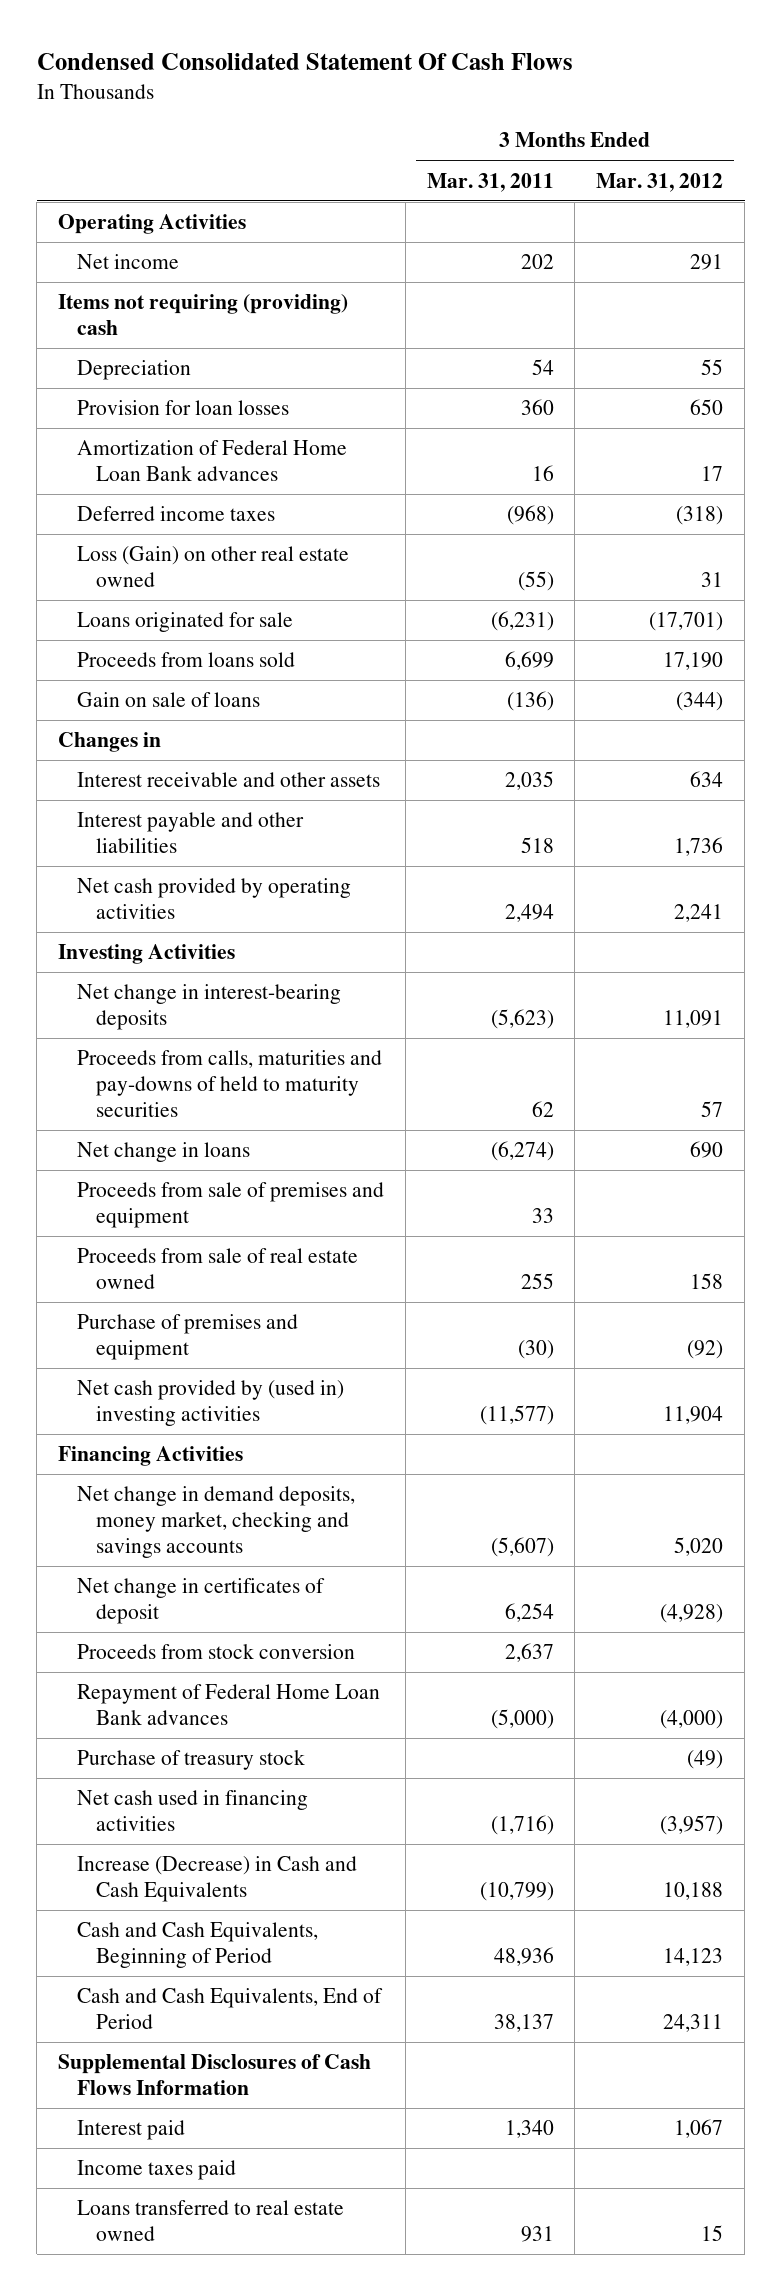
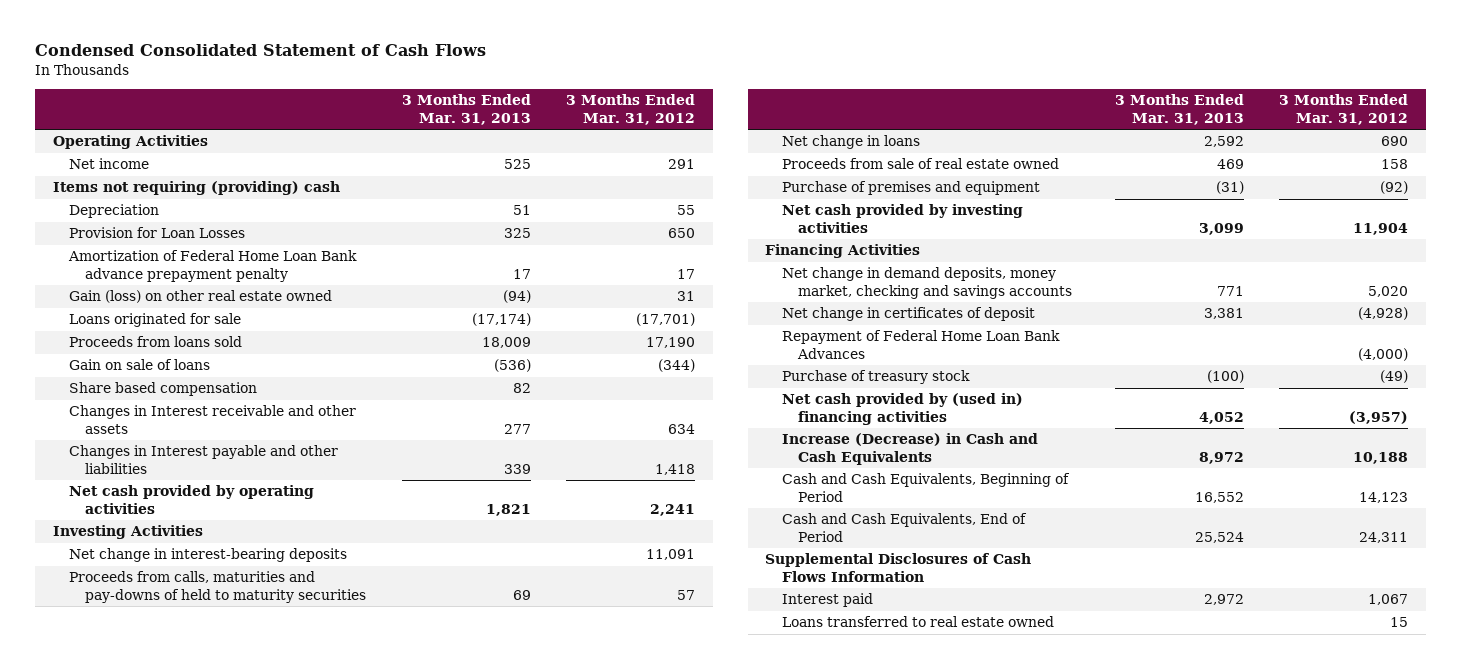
- Condensed Consolidated Statement Of Cash Flows
+ Condensed Consolidated Statement of Cash Flows
- | 3 Months Ended Mar. 31, 2011 | 3 Months Ended Mar. 31, 2012
+ | 3 Months Ended Mar. 31, 2013 | 3 Months Ended Mar. 31, 2012
- Provision for loan losses | 360 | 650
- Amortization of Federal Home Loan Bank advances | 16 | 17
- Deferred income taxes | (968) | (318)
- Loss (Gain) on other real estate owned | (55) | 31
+ Provision for Loan Losses | 325 | 650
+ Amortization of Federal Home Loan Bank advance prepayment penalty | 17 | 17
+ Gain (loss) on other real estate owned | (94) | 31
- Changes in
- Interest receivable and other assets | 2,035 | 634
- Interest payable and other liabilities | 518 | 1,736
+ Share based compensation | 82 |
+ Changes in Interest receivable and other assets | 277 | 634
+ Changes in Interest payable and other liabilities | 339 | 1,418
- Proceeds from sale of premises and equipment | 33 |
- Net cash provided by (used in) investing activities | (11,577) | 11,904
+ Net cash provided by investing activities | 3,099 | 11,904
- Proceeds from stock conversion | 2,637 |
- Repayment of Federal Home Loan Bank advances | (5,000) | (4,000)
+ Repayment of Federal Home Loan Bank Advances | | (4,000)
- Net cash used in financing activities | (1,716) | (3,957)
+ Net cash provided by (used in) financing activities | 4,052 | (3,957)
- Income taxes paid

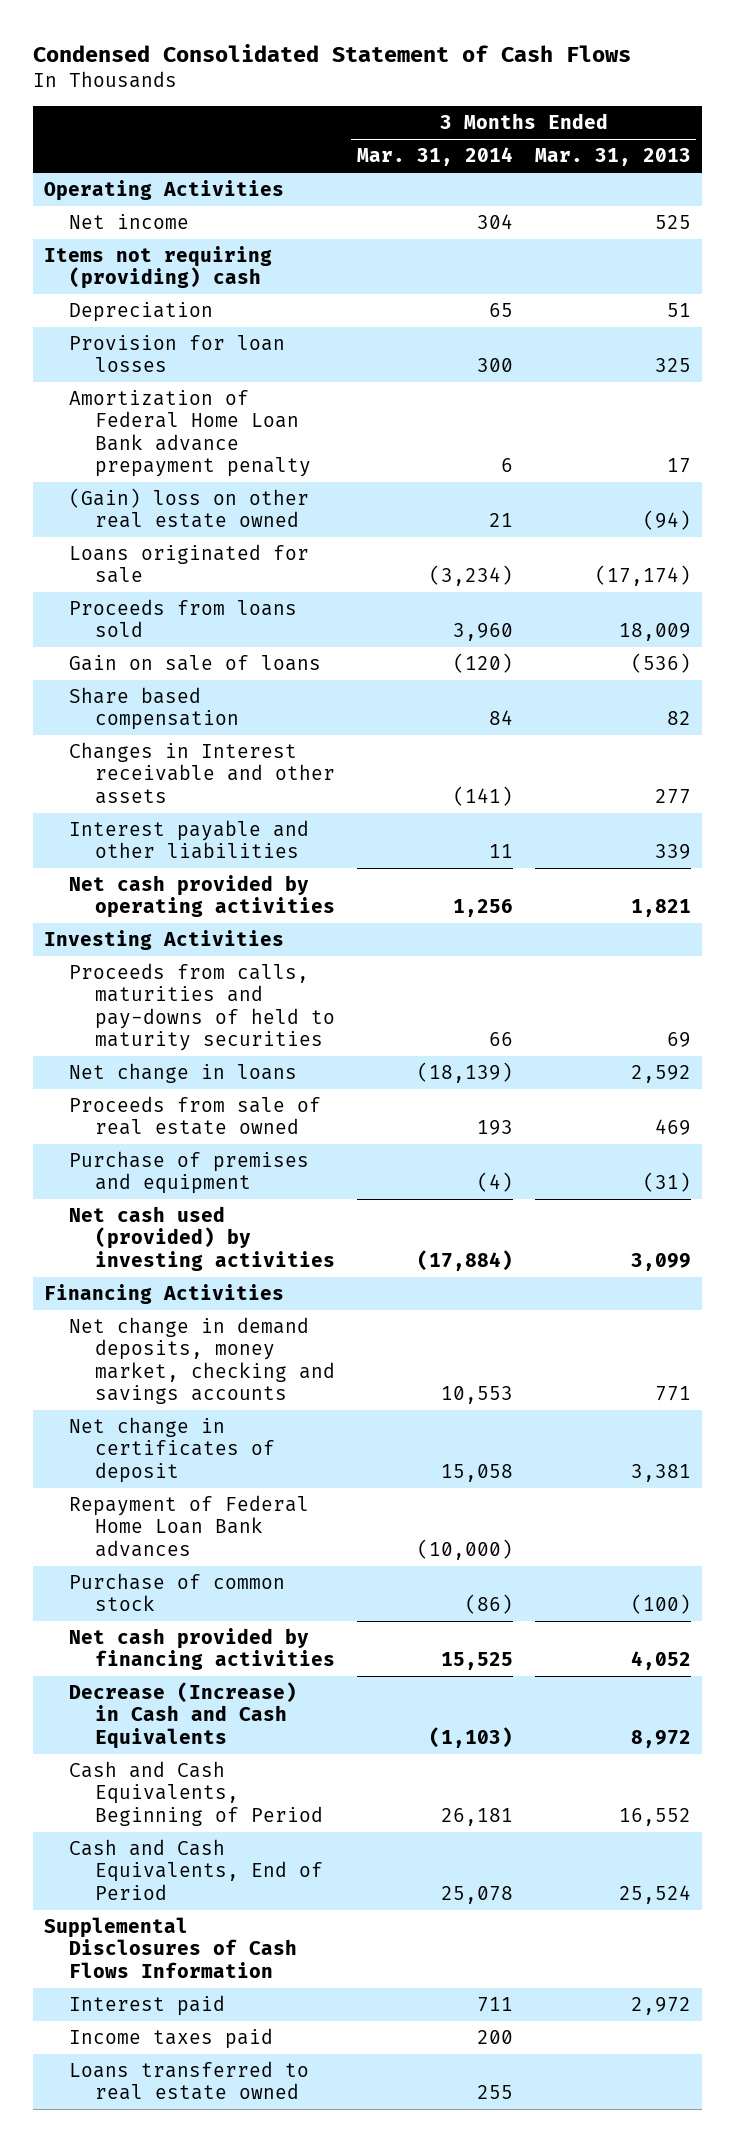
- | 3 Months Ended Mar. 31, 2013 | 3 Months Ended Mar. 31, 2012
+ | 3 Months Ended Mar. 31, 2014 | 3 Months Ended Mar. 31, 2013
- Provision for Loan Losses | 325 | 650
+ Provision for loan losses | 300 | 325
- Gain (loss) on other real estate owned | (94) | 31
+ (Gain) loss on other real estate owned | 21 | (94)
- Changes in Interest payable and other liabilities | 339 | 1,418
+ Interest payable and other liabilities | 11 | 339
- Net change in interest-bearing deposits | | 11,091
- Net cash provided by investing activities | 3,099 | 11,904
+ Net cash used (provided) by investing activities | (17,884) | 3,099
- Repayment of Federal Home Loan Bank Advances | | (4,000)
- Purchase of treasury stock | (100) | (49)
- Net cash provided by (used in) financing activities | 4,052 | (3,957)
- Increase (Decrease) in Cash and Cash Equivalents | 8,972 | 10,188
+ Repayment of Federal Home Loan Bank advances | (10,000) |
+ Purchase of common stock | (86) | (100)
+ Net cash provided by financing activities | 15,525 | 4,052
+ Decrease (Increase) in Cash and Cash Equivalents | (1,103) | 8,972
+ Income taxes paid | 200 |

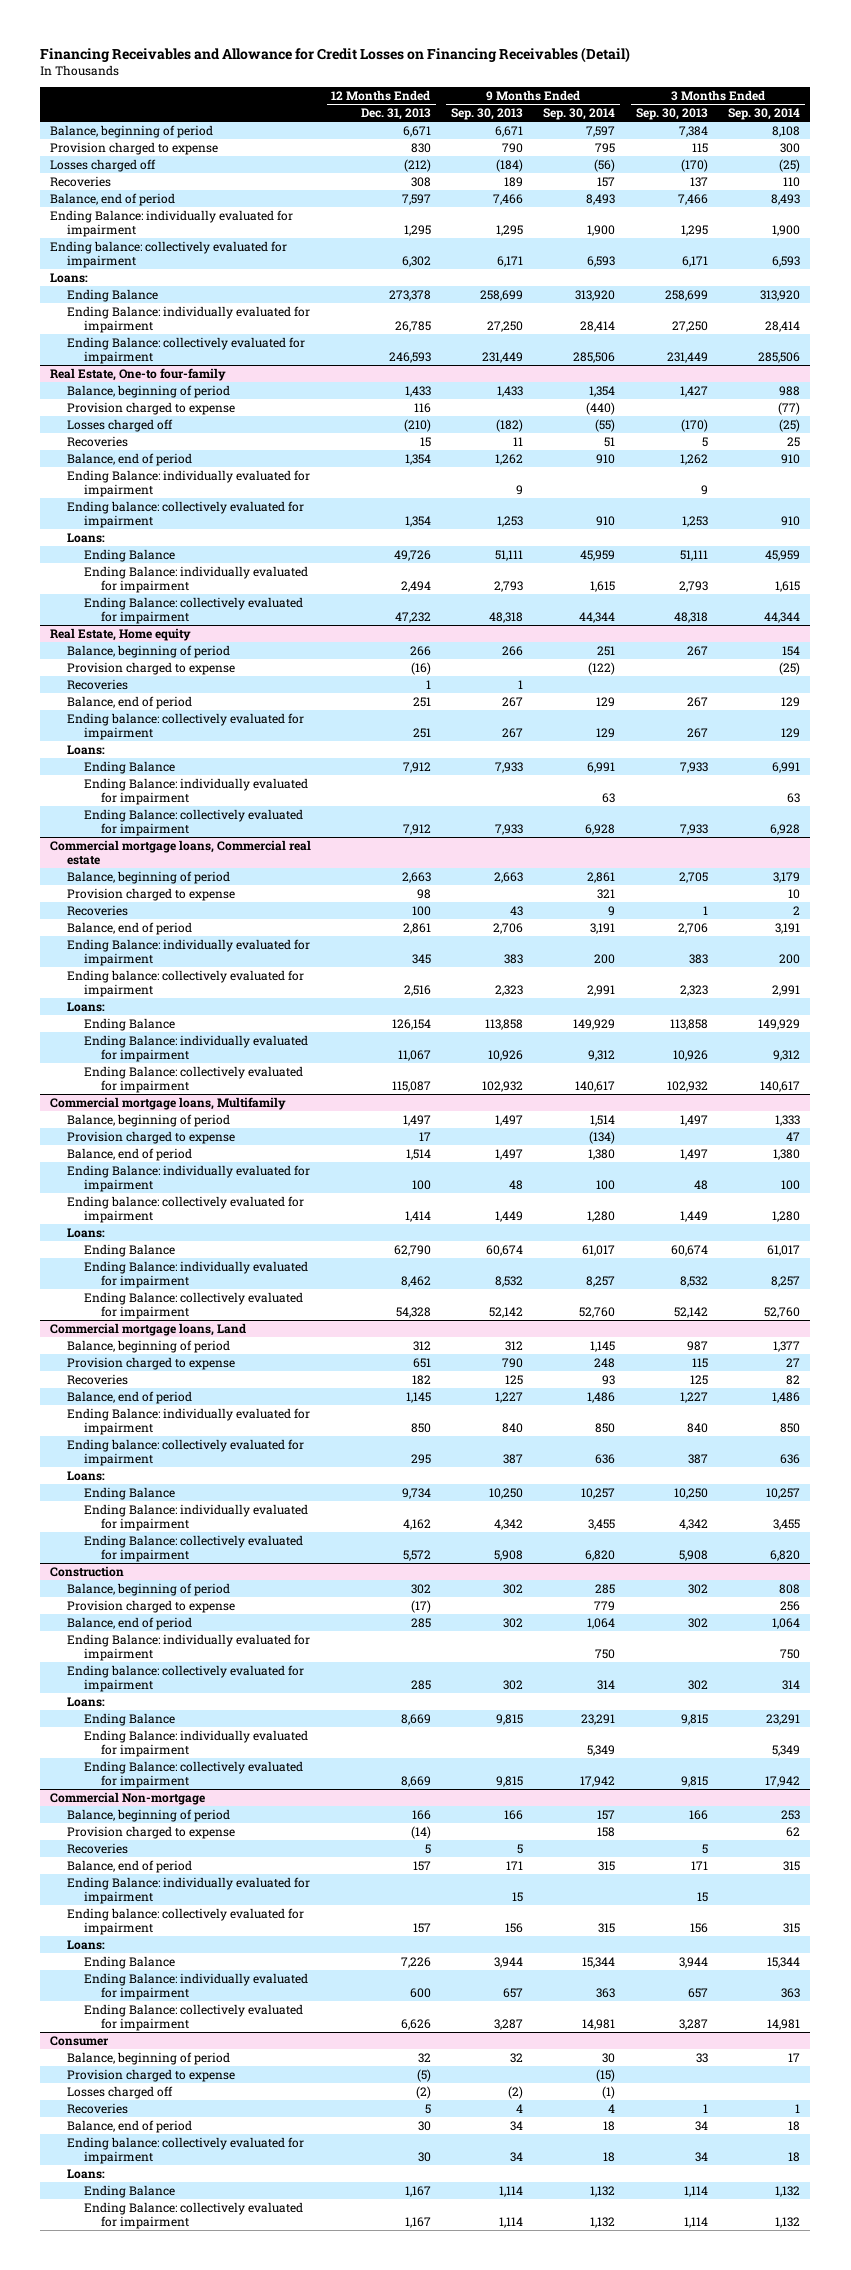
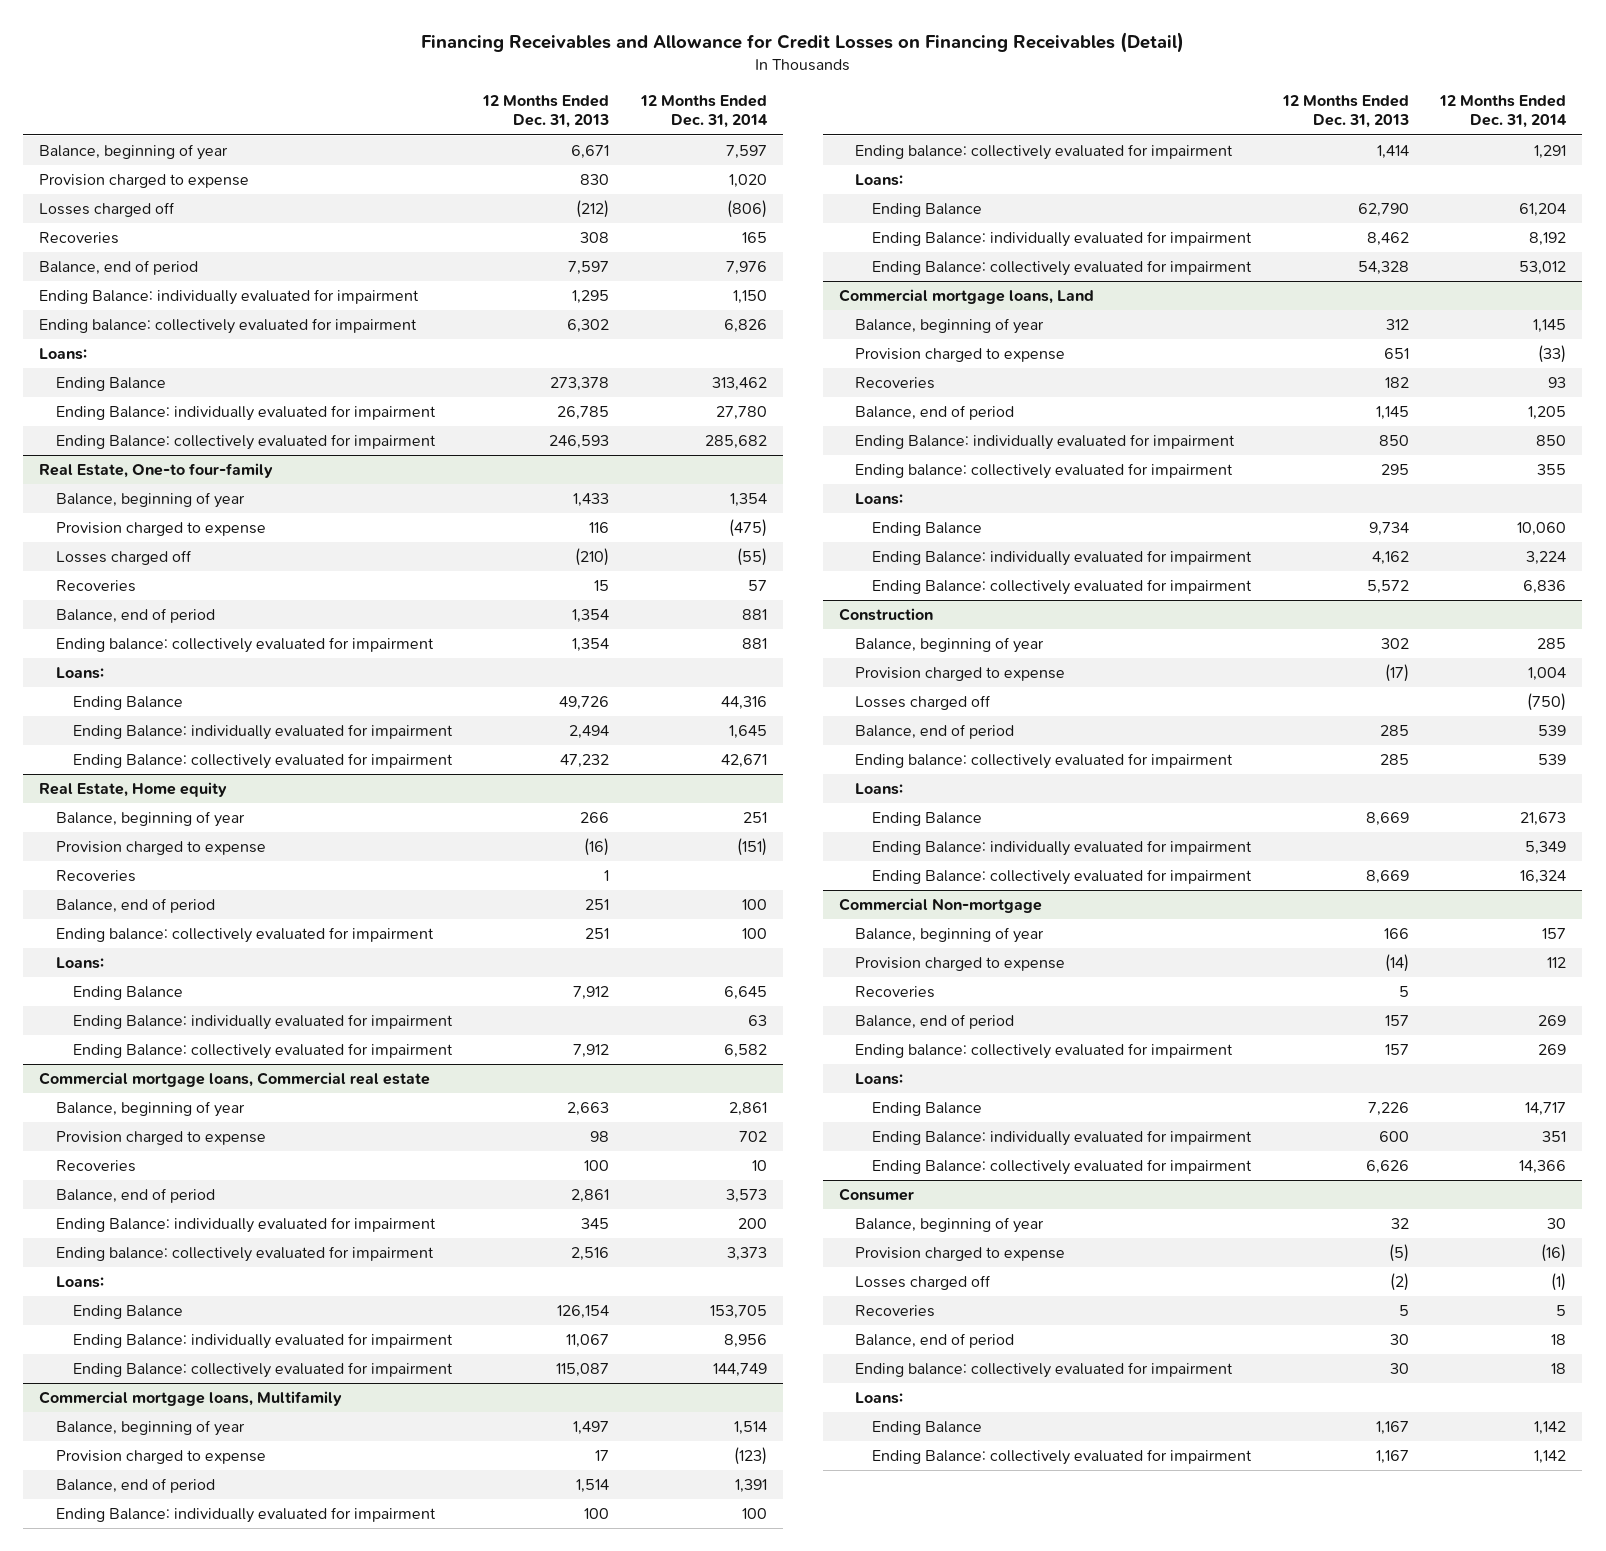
- | 12 Months Ended Dec. 31, 2013 | 9 Months Ended Sep. 30, 2013 | 9 Months Ended Sep. 30, 2014 | 3 Months Ended Sep. 30, 2013 | 3 Months Ended Sep. 30, 2014
+ | 12 Months Ended Dec. 31, 2013 | 12 Months Ended Dec. 31, 2014
- Balance, beginning of period | 6,671 | 6,671 | 7,597 | 7,384 | 8,108
+ Balance, beginning of year | 6,671 | 7,597
@ Real Estate, One-to four-family
- Balance, beginning of period | 1,433 | 1,433 | 1,354 | 1,427 | 988
+ Balance, beginning of year | 1,433 | 1,354
- Ending Balance: individually evaluated for impairment | | 9 | | 9 |
@ Real Estate, Home equity
- Balance, beginning of period | 266 | 266 | 251 | 267 | 154
+ Balance, beginning of year | 266 | 251
@ Commercial mortgage loans, Commercial real estate
- Balance, beginning of period | 2,663 | 2,663 | 2,861 | 2,705 | 3,179
+ Balance, beginning of year | 2,663 | 2,861
@ Commercial mortgage loans, Multifamily
- Balance, beginning of period | 1,497 | 1,497 | 1,514 | 1,497 | 1,333
+ Balance, beginning of year | 1,497 | 1,514
@ Commercial mortgage loans, Land
- Balance, beginning of period | 312 | 312 | 1,145 | 987 | 1,377
+ Balance, beginning of year | 312 | 1,145
@ Construction
- Balance, beginning of period | 302 | 302 | 285 | 302 | 808
+ Balance, beginning of year | 302 | 285
+ Losses charged off | | (750)
- Ending Balance: individually evaluated for impairment | | | 750 | | 750
@ Commercial Non-mortgage
- Balance, beginning of period | 166 | 166 | 157 | 166 | 253
+ Balance, beginning of year | 166 | 157
- Ending Balance: individually evaluated for impairment | | 15 | | 15 |
@ Consumer
- Balance, beginning of period | 32 | 32 | 30 | 33 | 17
+ Balance, beginning of year | 32 | 30

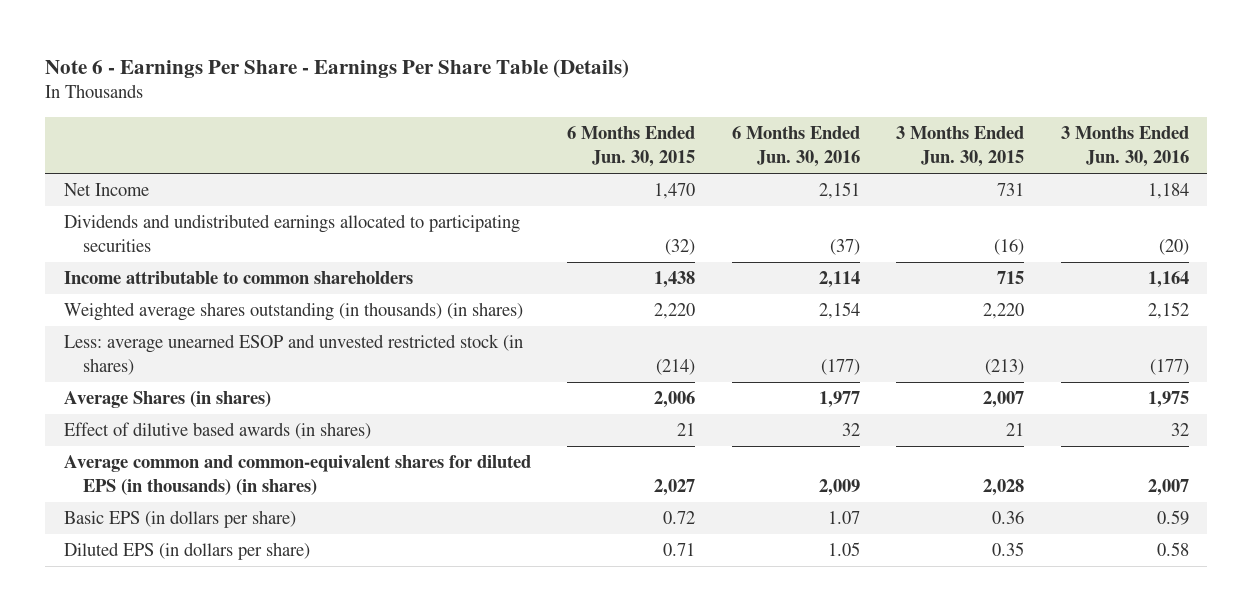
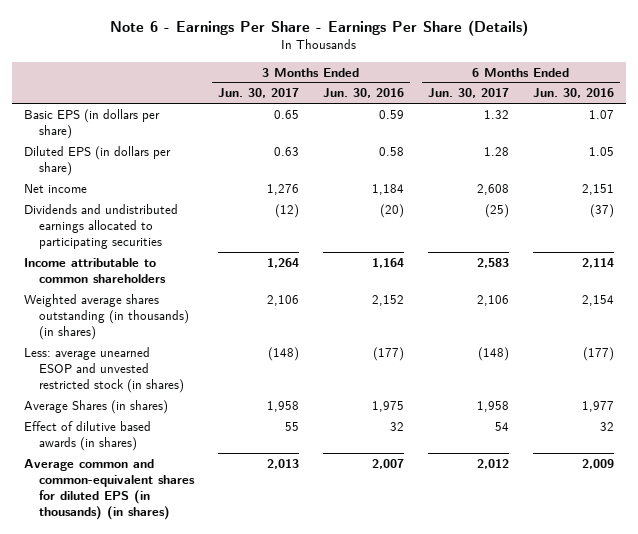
- Note 6 - Earnings Per Share - Earnings Per Share Table (Details)
+ Note 6 - Earnings Per Share - Earnings Per Share (Details)
- | 6 Months Ended Jun. 30, 2015 | 6 Months Ended Jun. 30, 2016 | 3 Months Ended Jun. 30, 2015 | 3 Months Ended Jun. 30, 2016
+ | 3 Months Ended Jun. 30, 2017 | 3 Months Ended Jun. 30, 2016 | 6 Months Ended Jun. 30, 2017 | 6 Months Ended Jun. 30, 2016
- Net Income | 1,470 | 2,151 | 731 | 1,184
moved up: Basic EPS (in dollars per share) | 0.65 | 0.59 | 1.32 | 1.07
moved up: Diluted EPS (in dollars per share) | 0.63 | 0.58 | 1.28 | 1.05
+ Net income | 1,276 | 1,184 | 2,608 | 2,151

